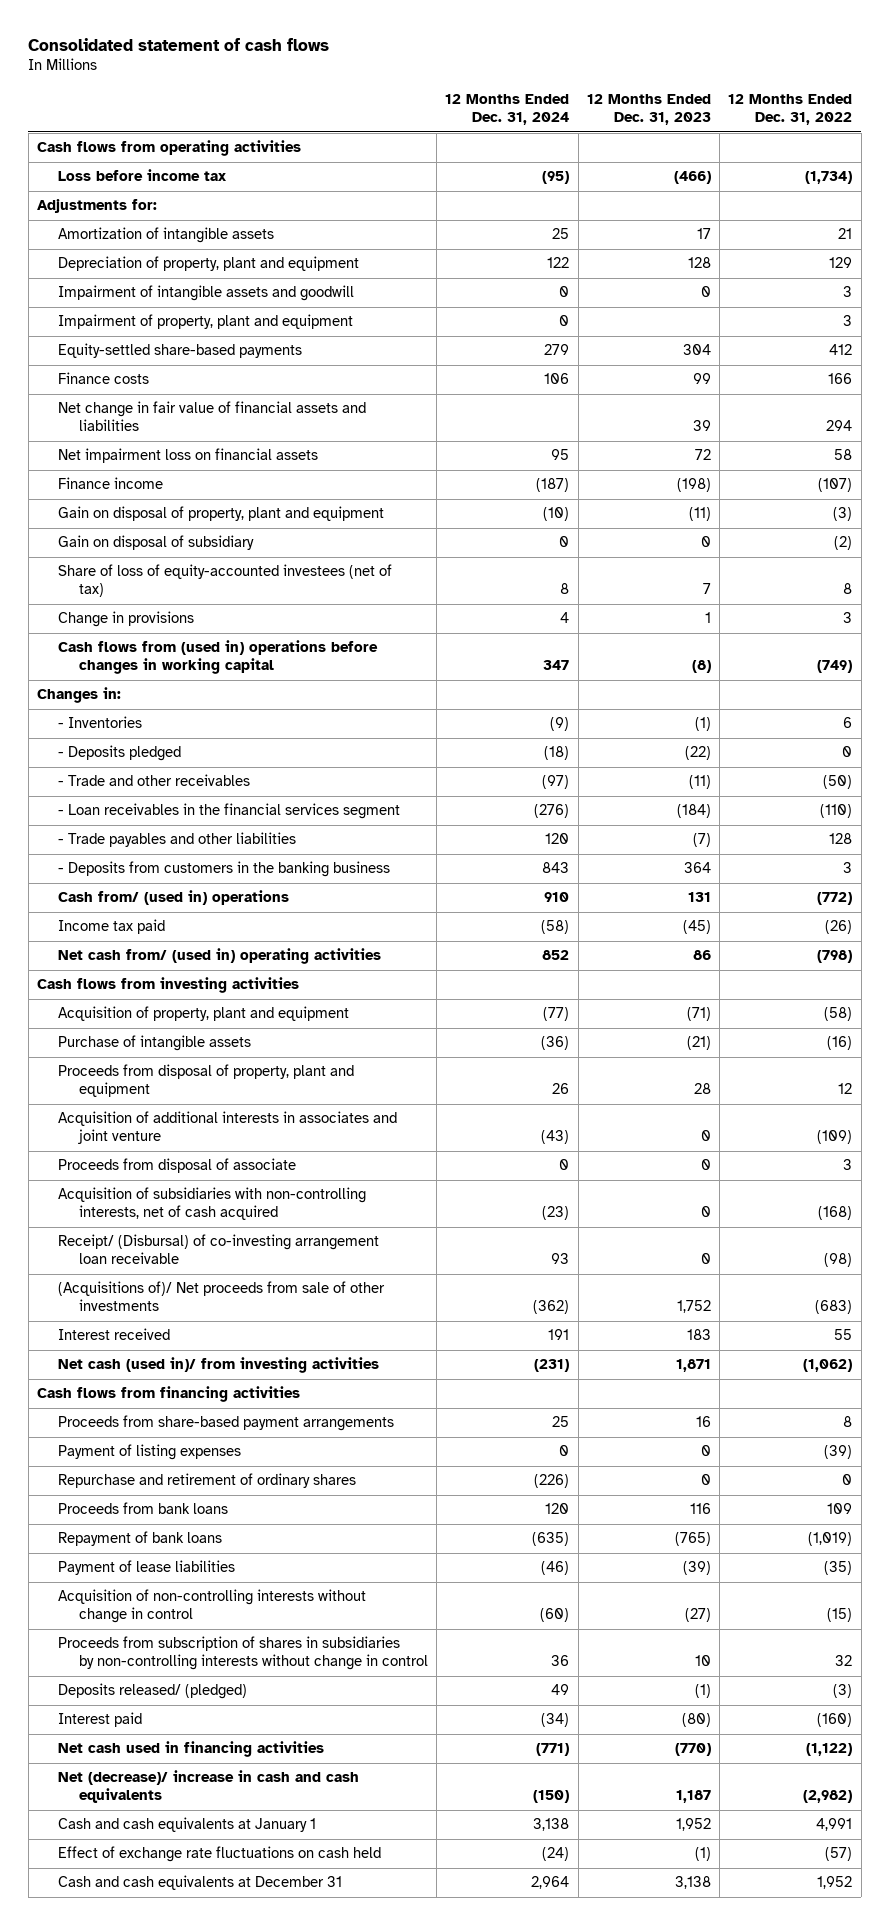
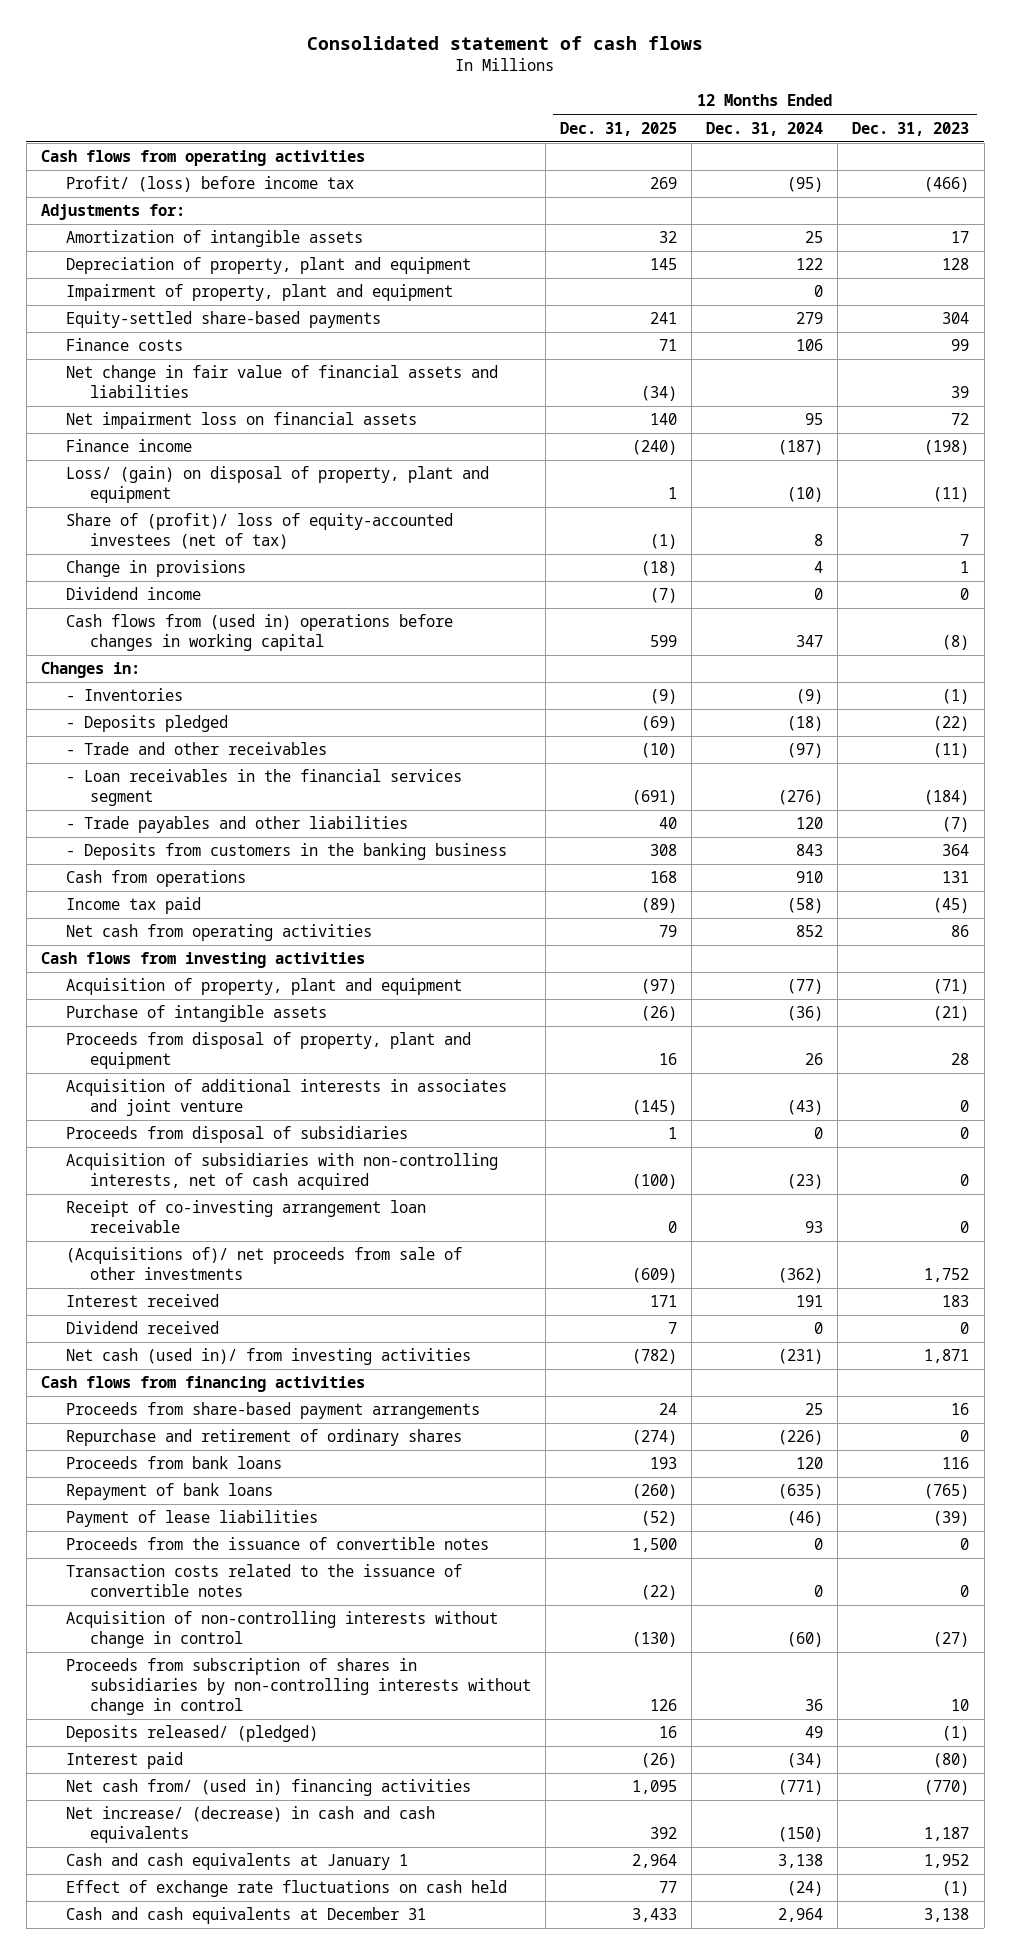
- | 12 Months Ended Dec. 31, 2024 | 12 Months Ended Dec. 31, 2023 | 12 Months Ended Dec. 31, 2022
+ | 12 Months Ended Dec. 31, 2025 | 12 Months Ended Dec. 31, 2024 | 12 Months Ended Dec. 31, 2023
- Loss before income tax | (95) | (466) | (1,734)
+ Profit/ (loss) before income tax | 269 | (95) | (466)
- Impairment of intangible assets and goodwill | 0 | 0 | 3
- Gain on disposal of property, plant and equipment | (10) | (11) | (3)
- Gain on disposal of subsidiary | 0 | 0 | (2)
- Share of loss of equity-accounted investees (net of tax) | 8 | 7 | 8
+ Loss/ (gain) on disposal of property, plant and equipment | 1 | (10) | (11)
+ Share of (profit)/ loss of equity-accounted investees (net of tax) | (1) | 8 | 7
+ Dividend income | (7) | 0 | 0
- Cash from/ (used in) operations | 910 | 131 | (772)
+ Cash from operations | 168 | 910 | 131
- Net cash from/ (used in) operating activities | 852 | 86 | (798)
+ Net cash from operating activities | 79 | 852 | 86
- Proceeds from disposal of associate | 0 | 0 | 3
+ Proceeds from disposal of subsidiaries | 1 | 0 | 0
- Receipt/ (Disbursal) of co-investing arrangement loan receivable | 93 | 0 | (98)
- (Acquisitions of)/ Net proceeds from sale of other investments | (362) | 1,752 | (683)
+ Receipt of co-investing arrangement loan receivable | 0 | 93 | 0
+ (Acquisitions of)/ net proceeds from sale of other investments | (609) | (362) | 1,752
+ Dividend received | 7 | 0 | 0
- Payment of listing expenses | 0 | 0 | (39)
+ Proceeds from the issuance of convertible notes | 1,500 | 0 | 0
+ Transaction costs related to the issuance of convertible notes | (22) | 0 | 0
- Net cash used in financing activities | (771) | (770) | (1,122)
- Net (decrease)/ increase in cash and cash equivalents | (150) | 1,187 | (2,982)
+ Net cash from/ (used in) financing activities | 1,095 | (771) | (770)
+ Net increase/ (decrease) in cash and cash equivalents | 392 | (150) | 1,187

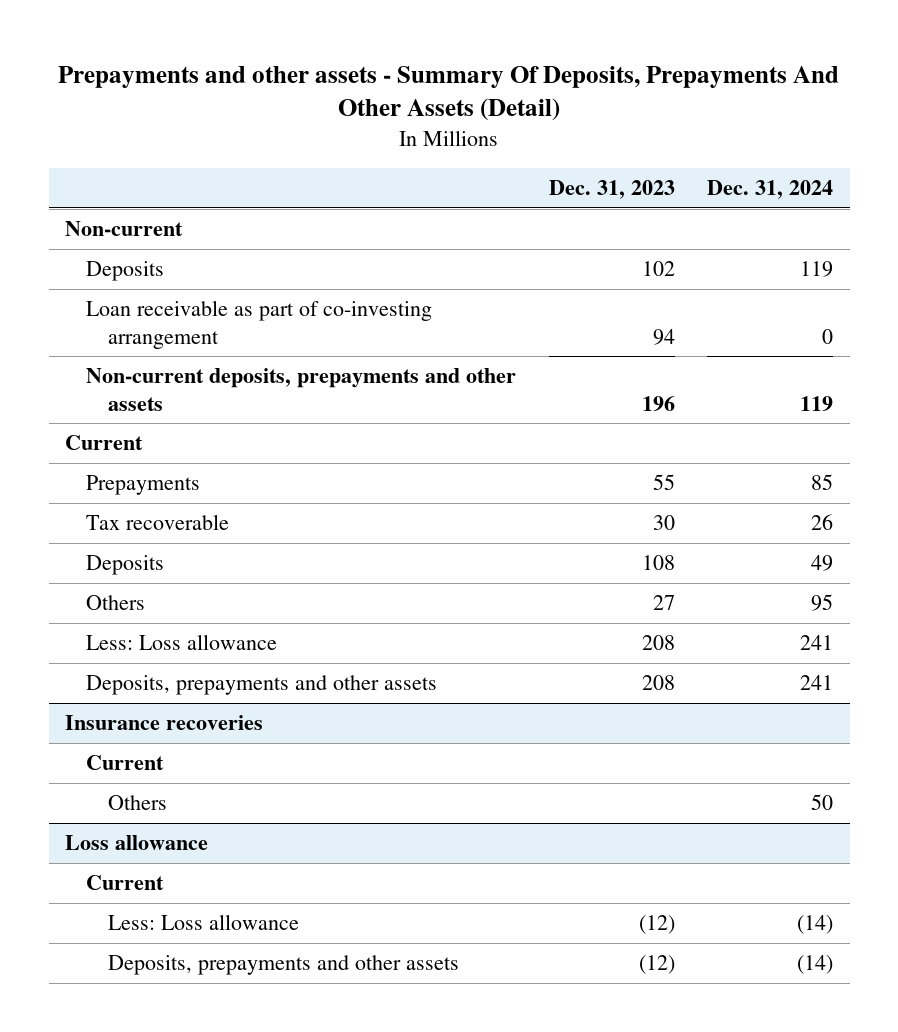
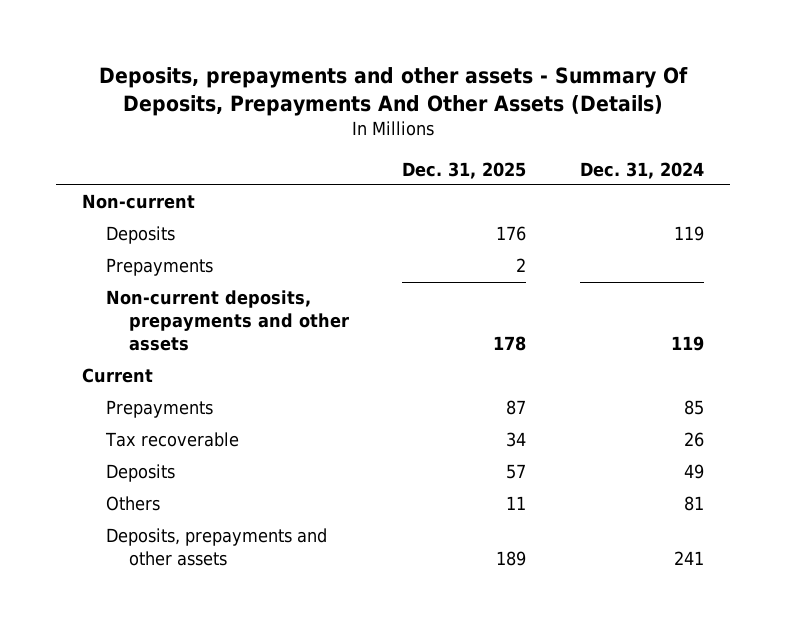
- Prepayments and other assets - Summary Of Deposits, Prepayments And Other Assets (Detail)
+ Deposits, prepayments and other assets - Summary Of Deposits, Prepayments And Other Assets (Details)
- | Dec. 31, 2023 | Dec. 31, 2024
+ | Dec. 31, 2025 | Dec. 31, 2024
- Loan receivable as part of co-investing arrangement | 94 | 0
+ Prepayments | 2 |
- Others | 27 | 95
- Less: Loss allowance | 208 | 241
+ Others | 11 | 81
- Insurance recoveries
- Current
- Others | | 50
- Loss allowance
- Current
- Less: Loss allowance | (12) | (14)
- Deposits, prepayments and other assets | (12) | (14)

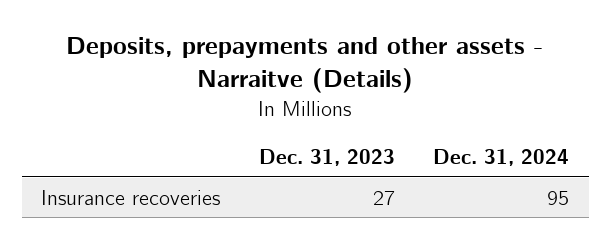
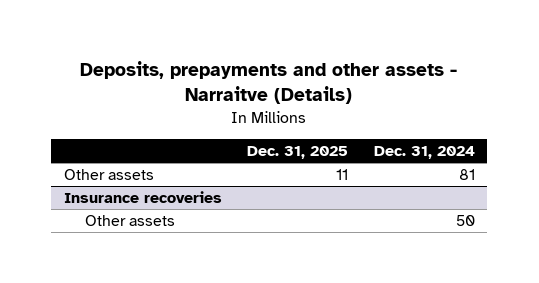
- | Dec. 31, 2023 | Dec. 31, 2024
+ | Dec. 31, 2025 | Dec. 31, 2024
- Insurance recoveries | 27 | 95
+ Other assets | 11 | 81
+ Insurance recoveries
+ Other assets | | 50

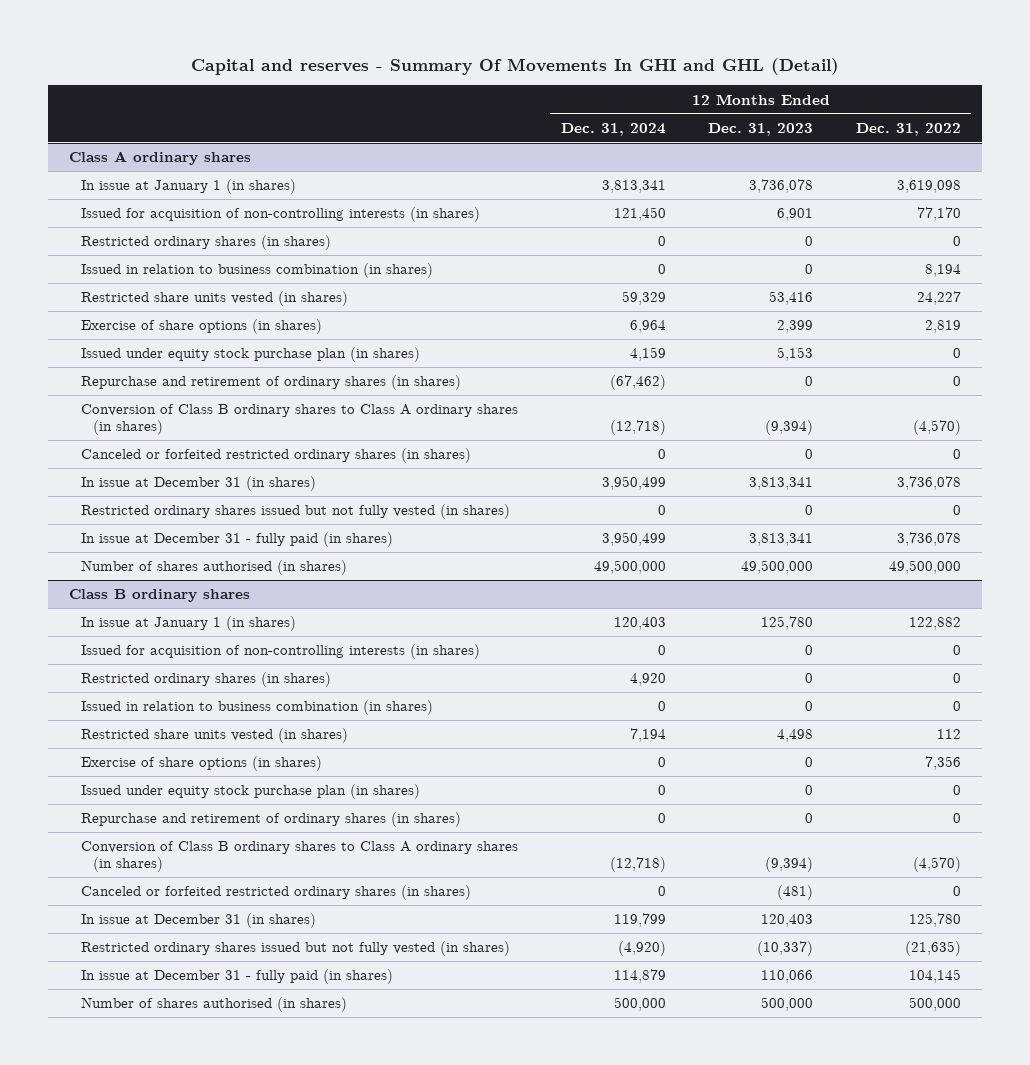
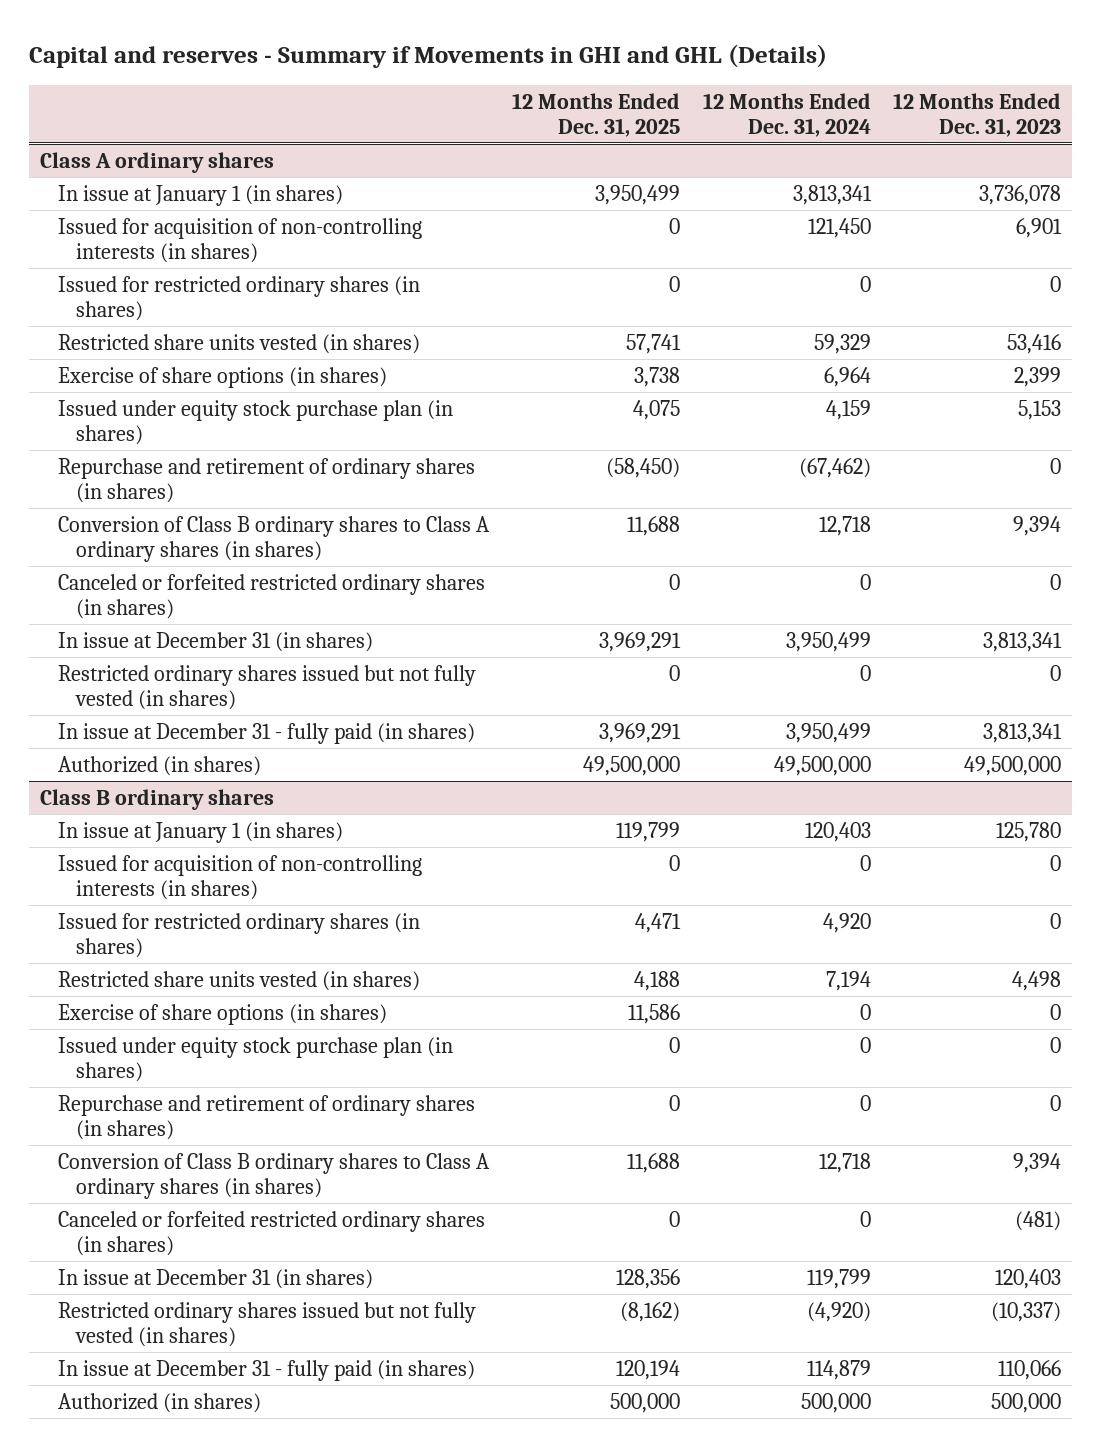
- Capital and reserves - Summary Of Movements In GHI and GHL (Detail)
+ Capital and reserves - Summary if Movements in GHI and GHL (Details)
- | 12 Months Ended Dec. 31, 2024 | 12 Months Ended Dec. 31, 2023 | 12 Months Ended Dec. 31, 2022
+ | 12 Months Ended Dec. 31, 2025 | 12 Months Ended Dec. 31, 2024 | 12 Months Ended Dec. 31, 2023
@ Class A ordinary shares
- Restricted ordinary shares (in shares) | 0 | 0 | 0
- Issued in relation to business combination (in shares) | 0 | 0 | 8,194
+ Issued for restricted ordinary shares (in shares) | 0 | 0 | 0
- Conversion of Class B ordinary shares to Class A ordinary shares (in shares) | (12,718) | (9,394) | (4,570)
+ Conversion of Class B ordinary shares to Class A ordinary shares (in shares) | 11,688 | 12,718 | 9,394
- Number of shares authorised (in shares) | 49,500,000 | 49,500,000 | 49,500,000
+ Authorized (in shares) | 49,500,000 | 49,500,000 | 49,500,000
@ Class B ordinary shares
- Restricted ordinary shares (in shares) | 4,920 | 0 | 0
- Issued in relation to business combination (in shares) | 0 | 0 | 0
+ Issued for restricted ordinary shares (in shares) | 4,471 | 4,920 | 0
- Conversion of Class B ordinary shares to Class A ordinary shares (in shares) | (12,718) | (9,394) | (4,570)
+ Conversion of Class B ordinary shares to Class A ordinary shares (in shares) | 11,688 | 12,718 | 9,394
- Number of shares authorised (in shares) | 500,000 | 500,000 | 500,000
+ Authorized (in shares) | 500,000 | 500,000 | 500,000

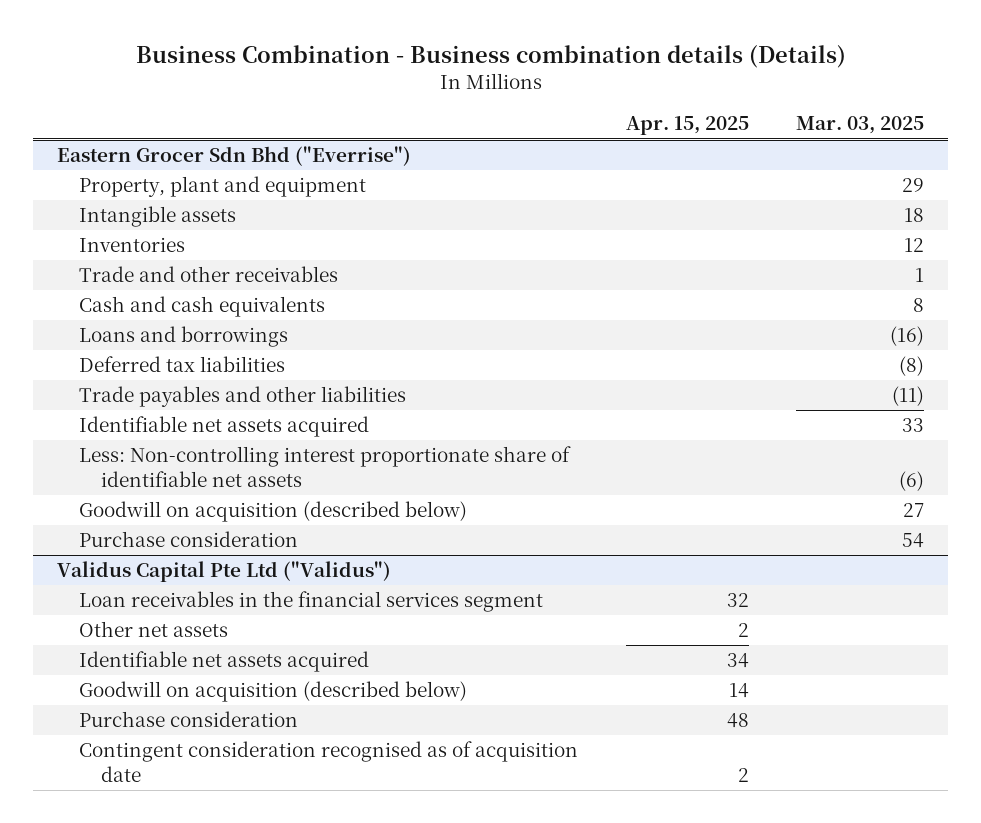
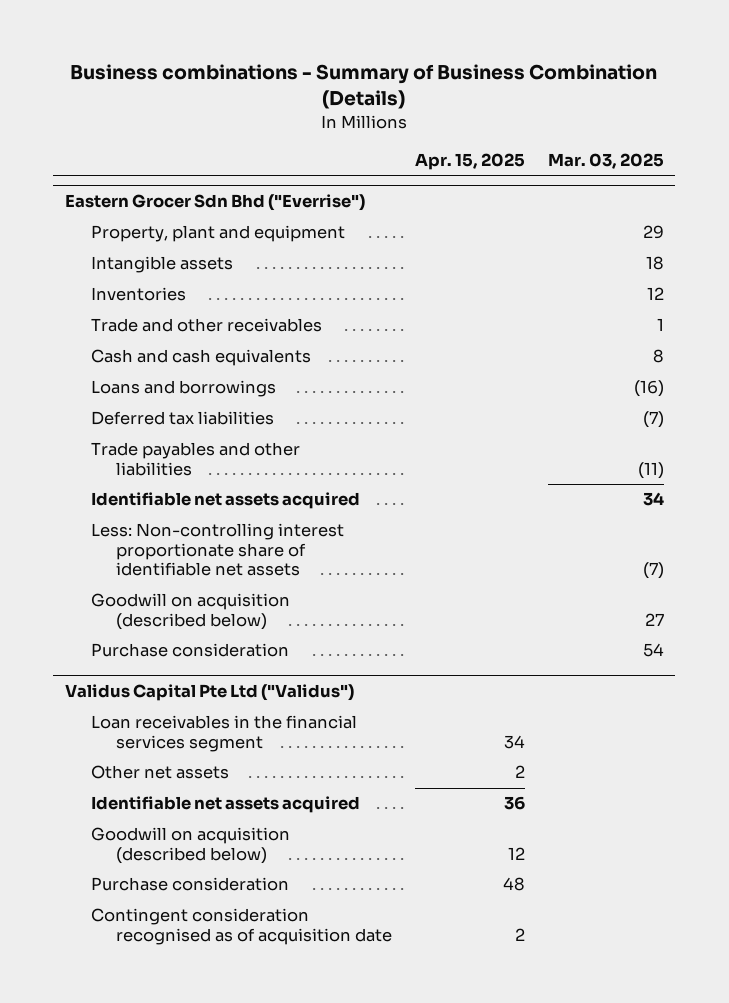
- Business Combination - Business combination details (Details)
+ Business combinations - Summary of Business Combination (Details)
@ Eastern Grocer Sdn Bhd ("Everrise")
- Deferred tax liabilities | | (8)
+ Deferred tax liabilities | | (7)
- Identifiable net assets acquired | | 33
- Less: Non-controlling interest proportionate share of identifiable net assets | | (6)
+ Identifiable net assets acquired | | 34
+ Less: Non-controlling interest proportionate share of identifiable net assets | | (7)
@ Validus Capital Pte Ltd ("Validus")
- Loan receivables in the financial services segment | 32 |
+ Loan receivables in the financial services segment | 34 |
- Identifiable net assets acquired | 34 |
- Goodwill on acquisition (described below) | 14 |
+ Identifiable net assets acquired | 36 |
+ Goodwill on acquisition (described below) | 12 |

